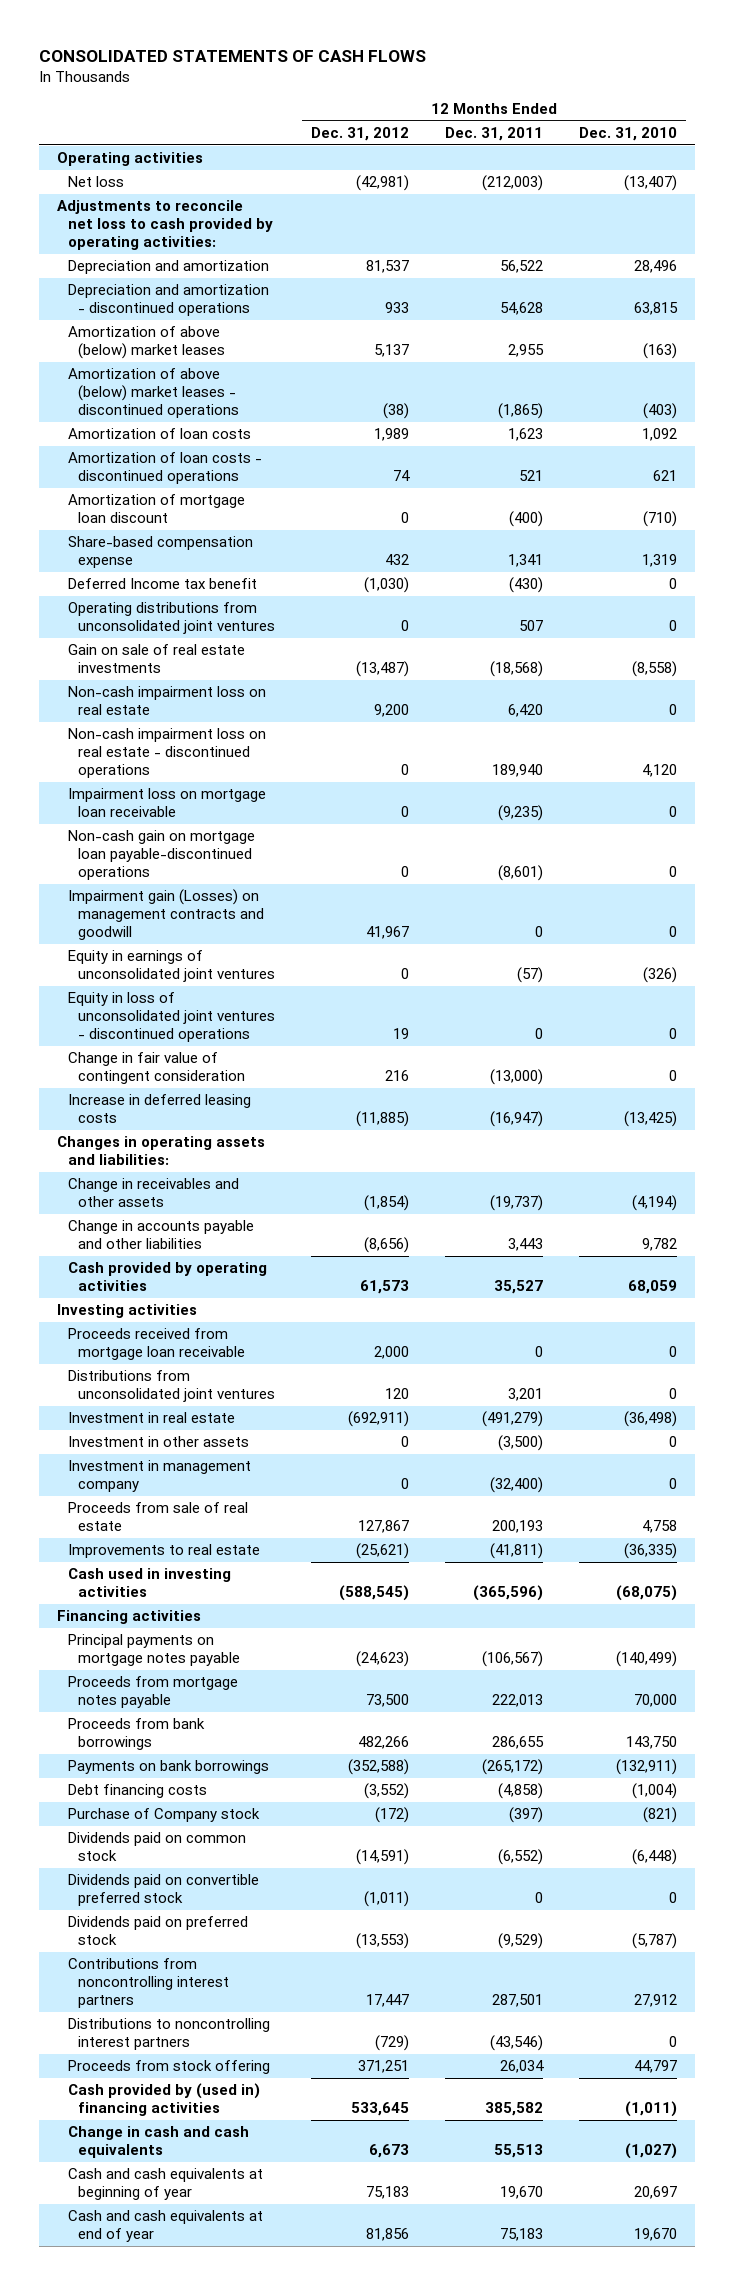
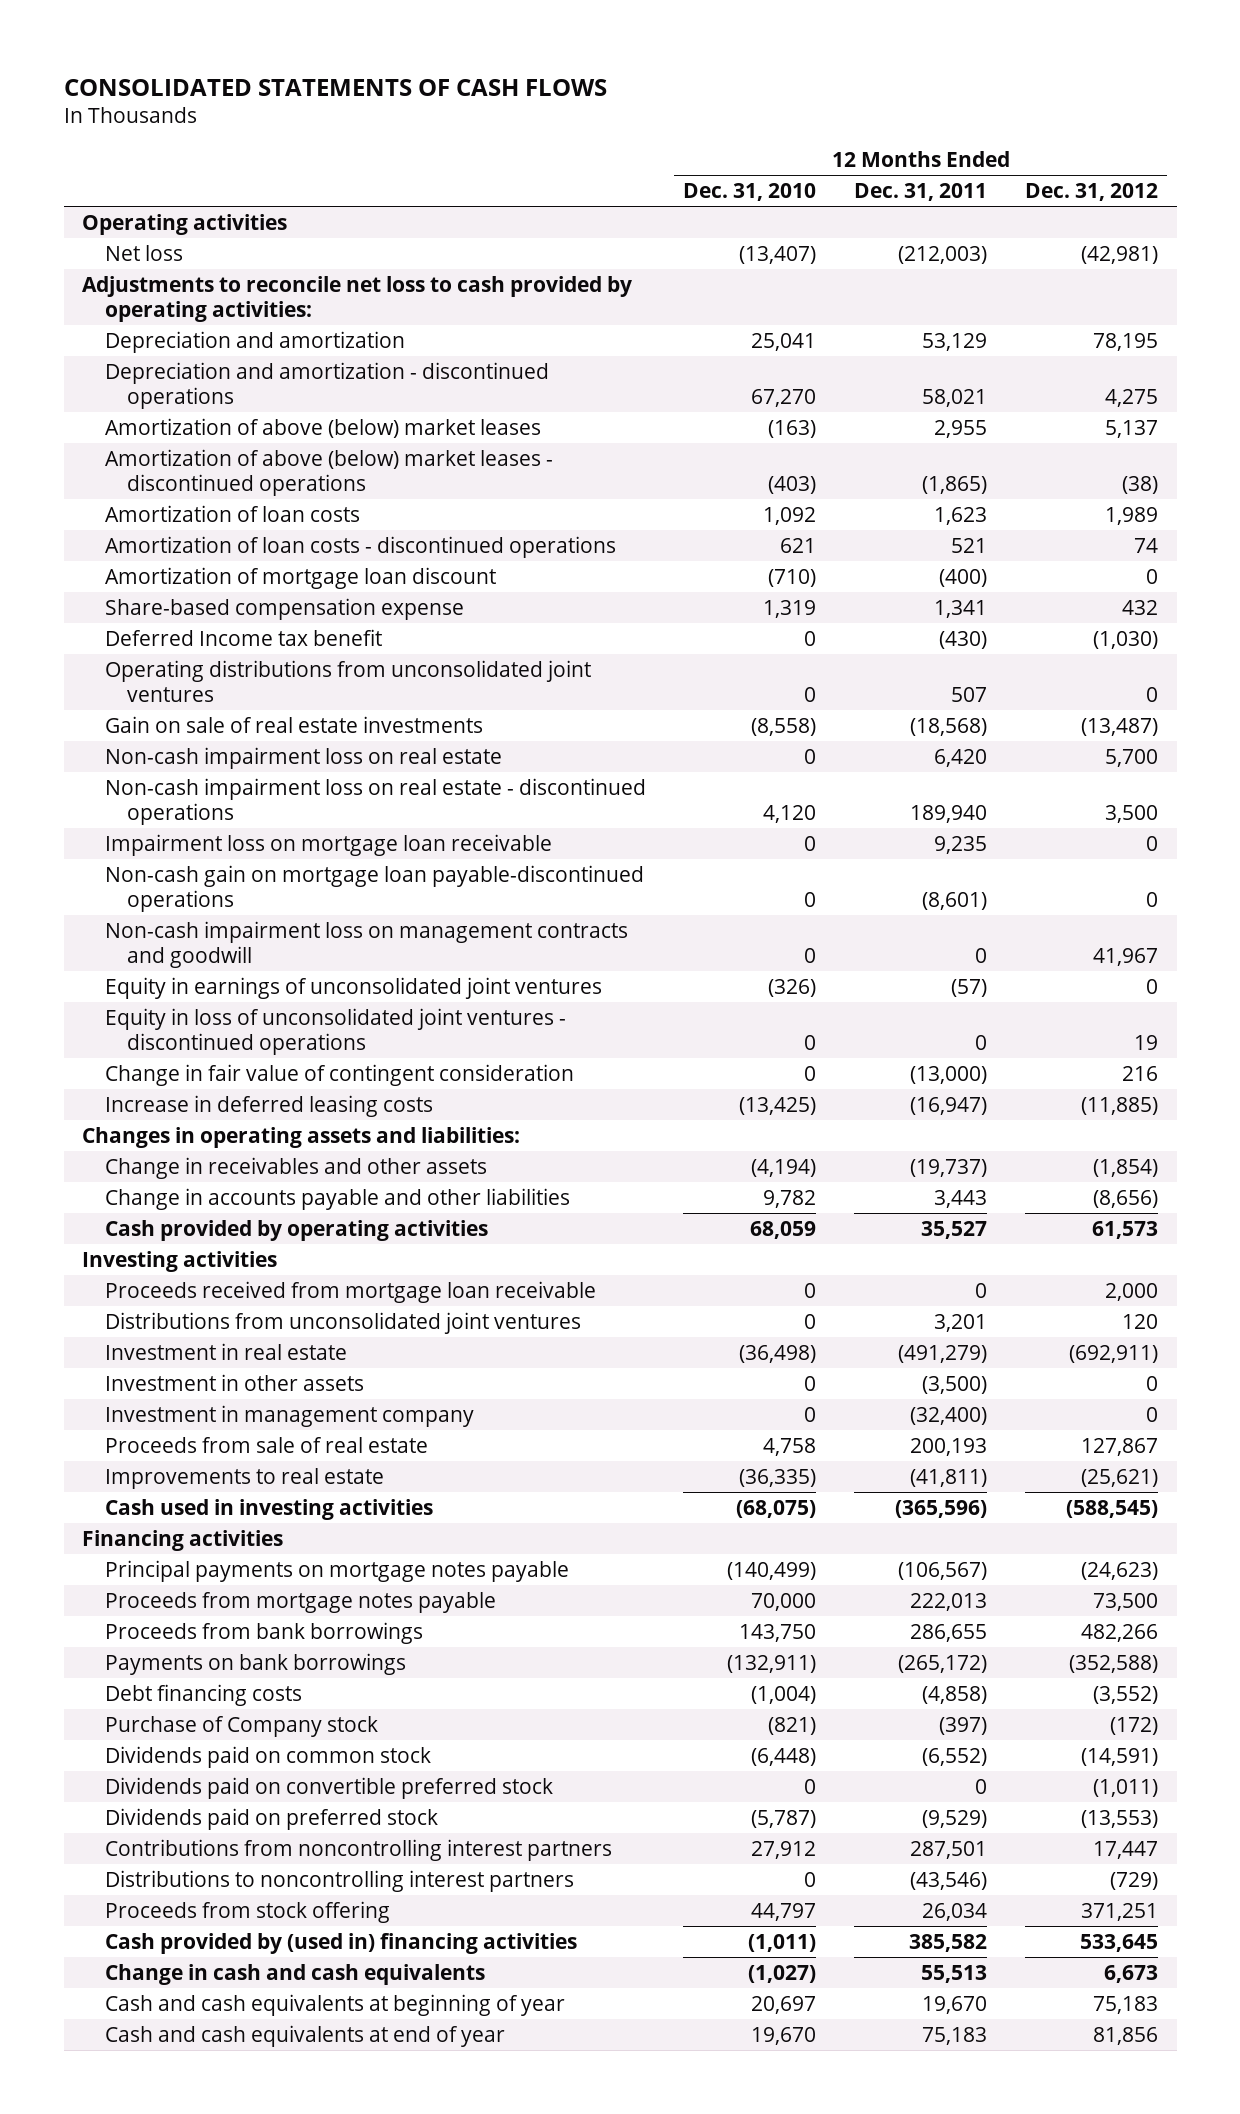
- | 12 Months Ended Dec. 31, 2012 | 12 Months Ended Dec. 31, 2011 | 12 Months Ended Dec. 31, 2010
+ | 12 Months Ended Dec. 31, 2010 | 12 Months Ended Dec. 31, 2011 | 12 Months Ended Dec. 31, 2012
- Depreciation and amortization | 81,537 | 56,522 | 28,496
- Depreciation and amortization - discontinued operations | 933 | 54,628 | 63,815
+ Depreciation and amortization | 25,041 | 53,129 | 78,195
+ Depreciation and amortization - discontinued operations | 67,270 | 58,021 | 4,275
- Non-cash impairment loss on real estate | 9,200 | 6,420 | 0
- Non-cash impairment loss on real estate - discontinued operations | 0 | 189,940 | 4,120
- Impairment loss on mortgage loan receivable | 0 | (9,235) | 0
+ Non-cash impairment loss on real estate | 0 | 6,420 | 5,700
+ Non-cash impairment loss on real estate - discontinued operations | 4,120 | 189,940 | 3,500
+ Impairment loss on mortgage loan receivable | 0 | 9,235 | 0
- Impairment gain (Losses) on management contracts and goodwill | 41,967 | 0 | 0
+ Non-cash impairment loss on management contracts and goodwill | 0 | 0 | 41,967

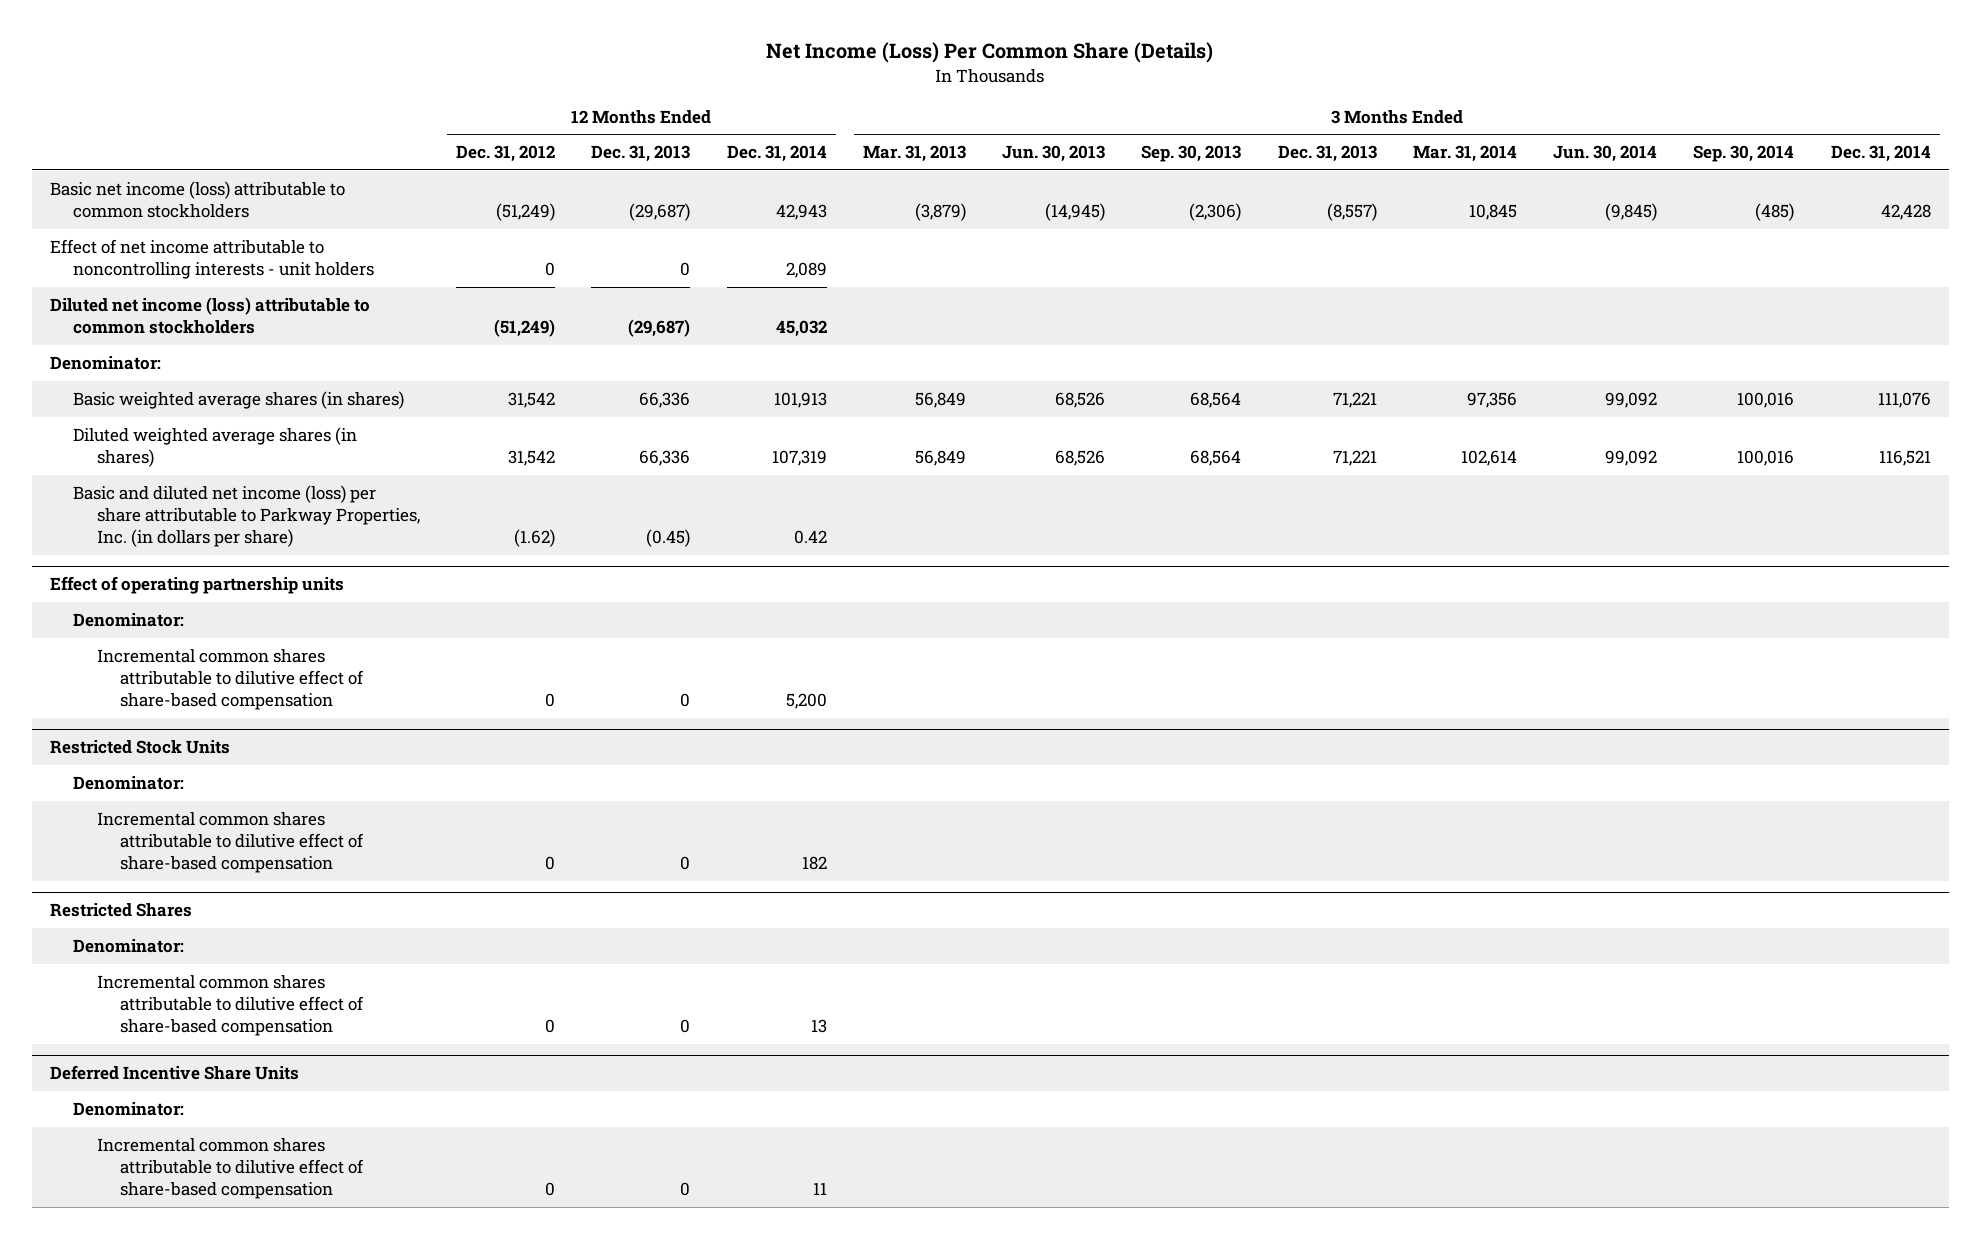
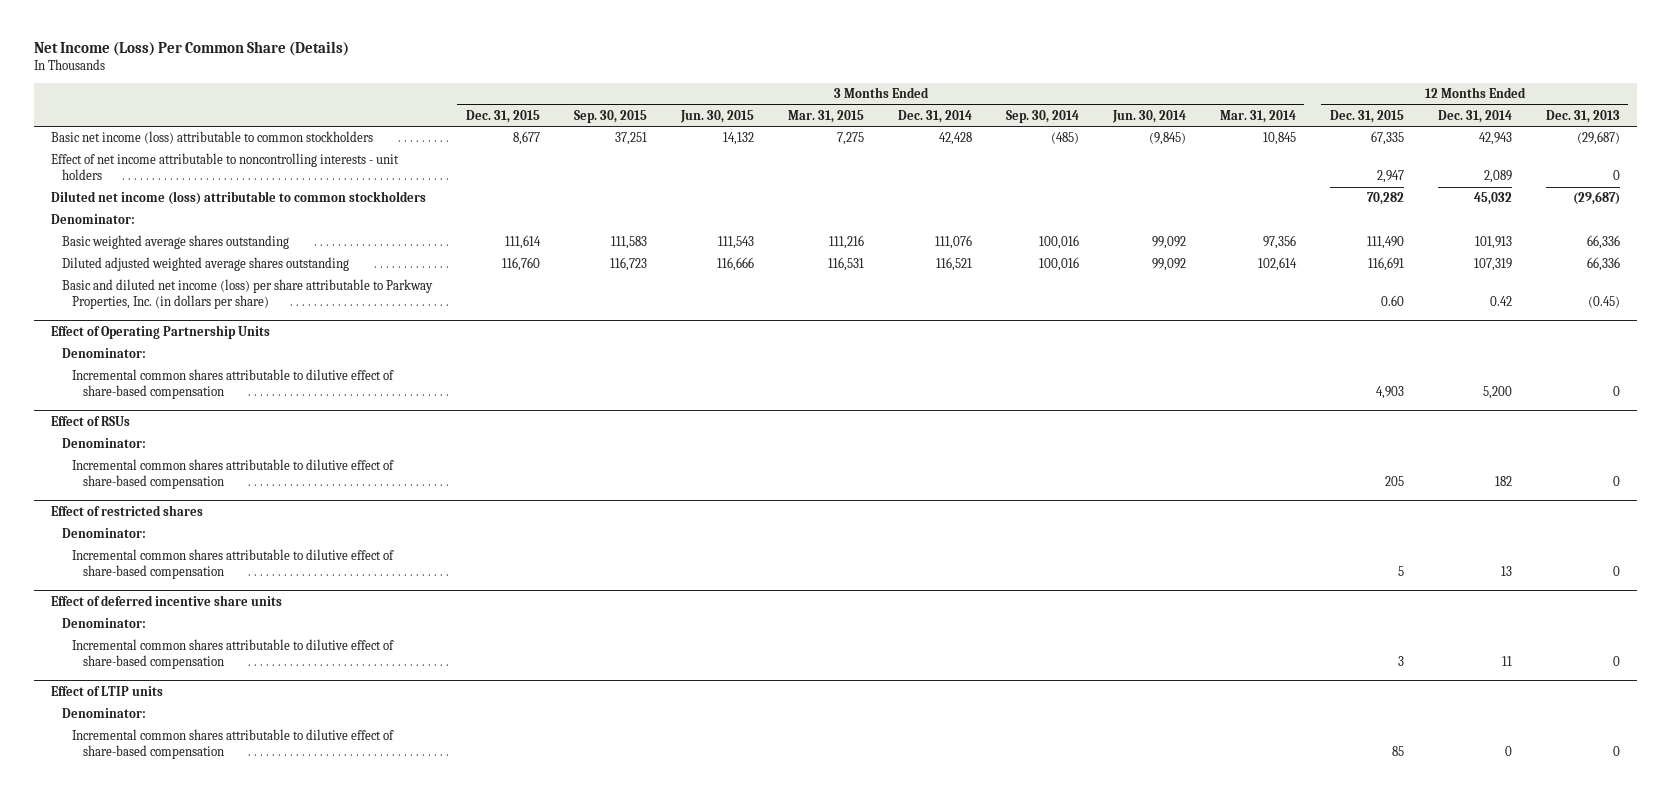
- | 12 Months Ended Dec. 31, 2012 | 12 Months Ended Dec. 31, 2013 | 12 Months Ended Dec. 31, 2014 | 3 Months Ended Mar. 31, 2013 | 3 Months Ended Jun. 30, 2013 | 3 Months Ended Sep. 30, 2013 | 3 Months Ended Dec. 31, 2013 | 3 Months Ended Mar. 31, 2014 | 3 Months Ended Jun. 30, 2014 | 3 Months Ended Sep. 30, 2014 | 3 Months Ended Dec. 31, 2014
+ | 3 Months Ended Dec. 31, 2015 | 3 Months Ended Sep. 30, 2015 | 3 Months Ended Jun. 30, 2015 | 3 Months Ended Mar. 31, 2015 | 3 Months Ended Dec. 31, 2014 | 3 Months Ended Sep. 30, 2014 | 3 Months Ended Jun. 30, 2014 | 3 Months Ended Mar. 31, 2014 | 12 Months Ended Dec. 31, 2015 | 12 Months Ended Dec. 31, 2014 | 12 Months Ended Dec. 31, 2013
- Basic weighted average shares (in shares) | 31,542 | 66,336 | 101,913 | 56,849 | 68,526 | 68,564 | 71,221 | 97,356 | 99,092 | 100,016 | 111,076
- Diluted weighted average shares (in shares) | 31,542 | 66,336 | 107,319 | 56,849 | 68,526 | 68,564 | 71,221 | 102,614 | 99,092 | 100,016 | 116,521
+ Basic weighted average shares outstanding | 111,614 | 111,583 | 111,543 | 111,216 | 111,076 | 100,016 | 99,092 | 97,356 | 111,490 | 101,913 | 66,336
+ Diluted adjusted weighted average shares outstanding | 116,760 | 116,723 | 116,666 | 116,531 | 116,521 | 100,016 | 99,092 | 102,614 | 116,691 | 107,319 | 66,336
- Effect of operating partnership units
+ Effect of Operating Partnership Units
- Restricted Stock Units
+ Effect of RSUs
- Restricted Shares
+ Effect of restricted shares
- Deferred Incentive Share Units
+ Effect of deferred incentive share units
+ Effect of LTIP units
+ Denominator:
+ Incremental common shares attributable to dilutive effect of share-based compensation | | | | | | | | | 85 | 0 | 0

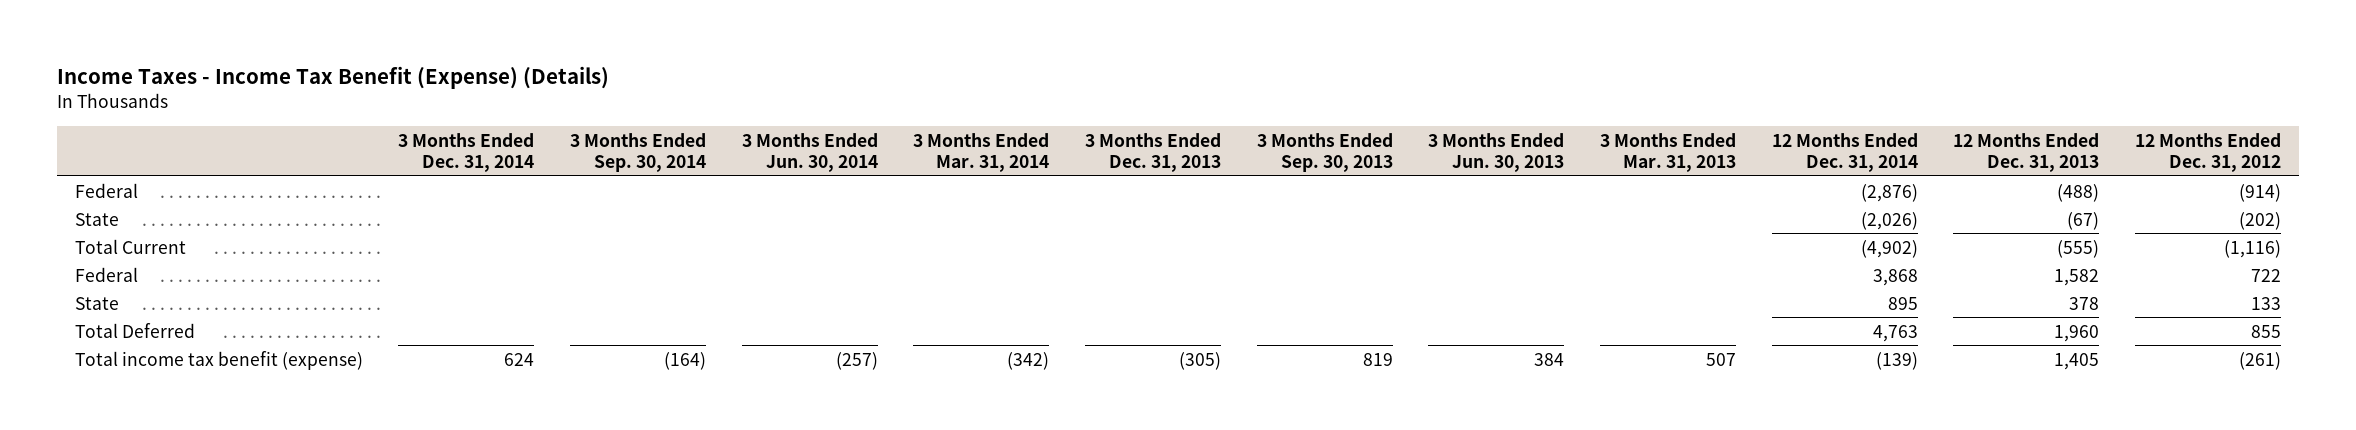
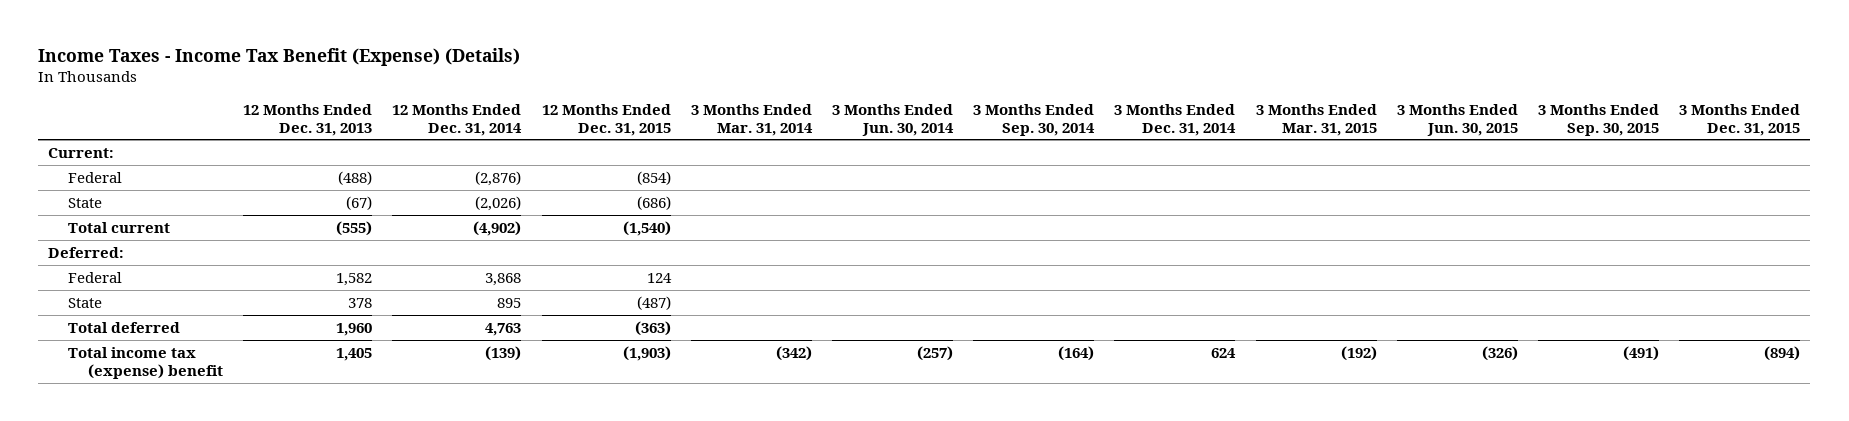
- | 3 Months Ended Dec. 31, 2014 | 3 Months Ended Sep. 30, 2014 | 3 Months Ended Jun. 30, 2014 | 3 Months Ended Mar. 31, 2014 | 3 Months Ended Dec. 31, 2013 | 3 Months Ended Sep. 30, 2013 | 3 Months Ended Jun. 30, 2013 | 3 Months Ended Mar. 31, 2013 | 12 Months Ended Dec. 31, 2014 | 12 Months Ended Dec. 31, 2013 | 12 Months Ended Dec. 31, 2012
+ | 12 Months Ended Dec. 31, 2013 | 12 Months Ended Dec. 31, 2014 | 12 Months Ended Dec. 31, 2015 | 3 Months Ended Mar. 31, 2014 | 3 Months Ended Jun. 30, 2014 | 3 Months Ended Sep. 30, 2014 | 3 Months Ended Dec. 31, 2014 | 3 Months Ended Mar. 31, 2015 | 3 Months Ended Jun. 30, 2015 | 3 Months Ended Sep. 30, 2015 | 3 Months Ended Dec. 31, 2015
+ Current:
- Total Current | | | | | | | | | (4,902) | (555) | (1,116)
+ Total current | (555) | (4,902) | (1,540) | | | | | | | |
+ Deferred:
- Total Deferred | | | | | | | | | 4,763 | 1,960 | 855
- Total income tax benefit (expense) | 624 | (164) | (257) | (342) | (305) | 819 | 384 | 507 | (139) | 1,405 | (261)
+ Total deferred | 1,960 | 4,763 | (363) | | | | | | | |
+ Total income tax (expense) benefit | 1,405 | (139) | (1,903) | (342) | (257) | (164) | 624 | (192) | (326) | (491) | (894)

